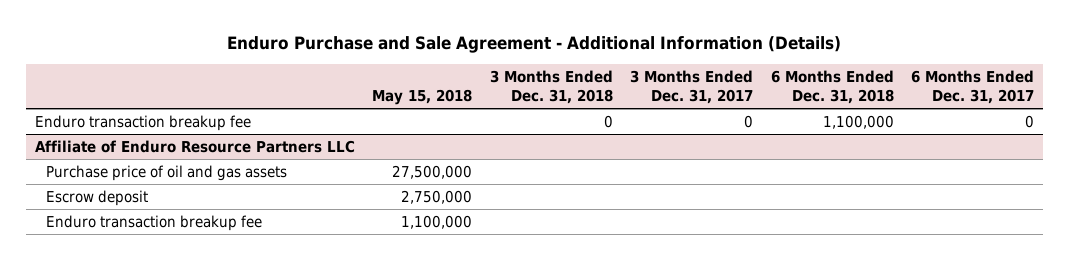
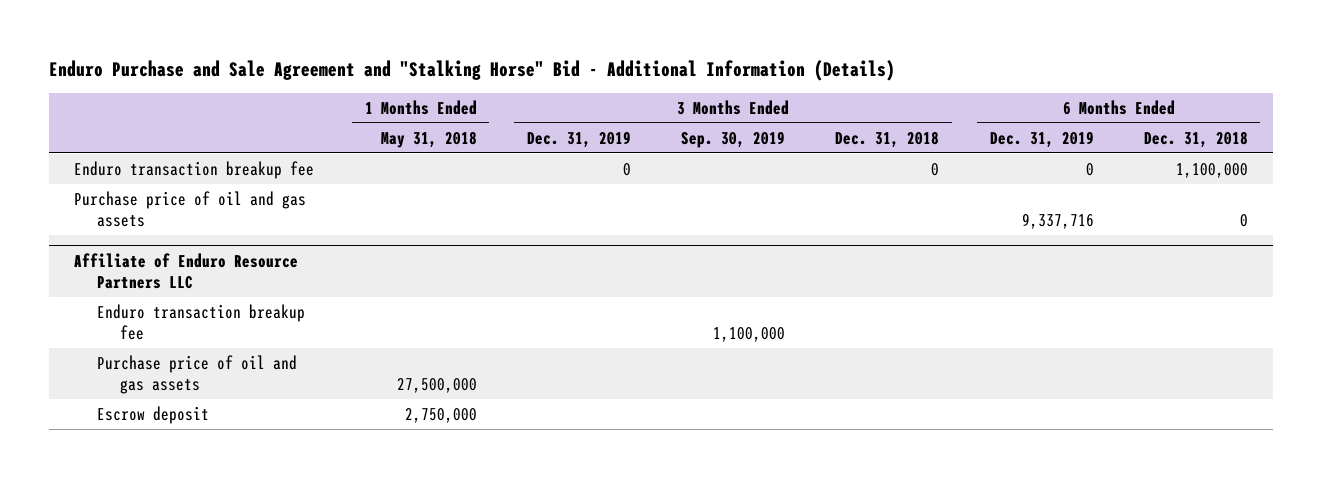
- Enduro Purchase and Sale Agreement - Additional Information (Details)
+ Enduro Purchase and Sale Agreement and "Stalking Horse" Bid - Additional Information (Details)
- | May 15, 2018 | 3 Months Ended Dec. 31, 2018 | 3 Months Ended Dec. 31, 2017 | 6 Months Ended Dec. 31, 2018 | 6 Months Ended Dec. 31, 2017
+ | 1 Months Ended May 31, 2018 | 3 Months Ended Dec. 31, 2019 | 3 Months Ended Sep. 30, 2019 | 3 Months Ended Dec. 31, 2018 | 6 Months Ended Dec. 31, 2019 | 6 Months Ended Dec. 31, 2018
+ Purchase price of oil and gas assets | | | | | 9,337,716 | 0
@ Affiliate of Enduro Resource Partners LLC
moved up: Enduro transaction breakup fee | | | 1,100,000 | | |

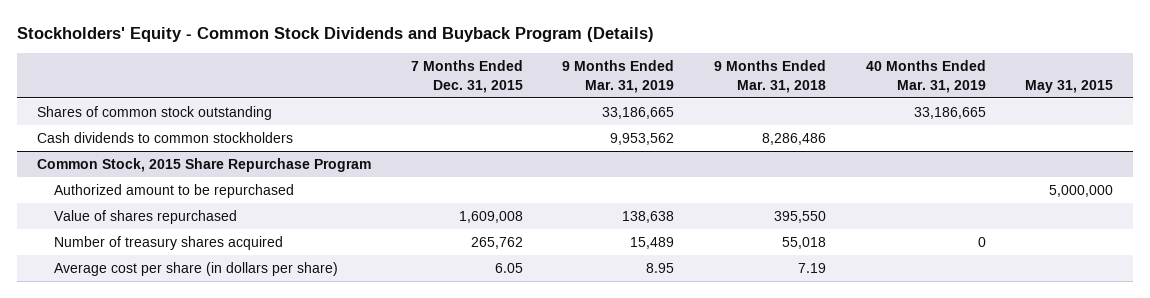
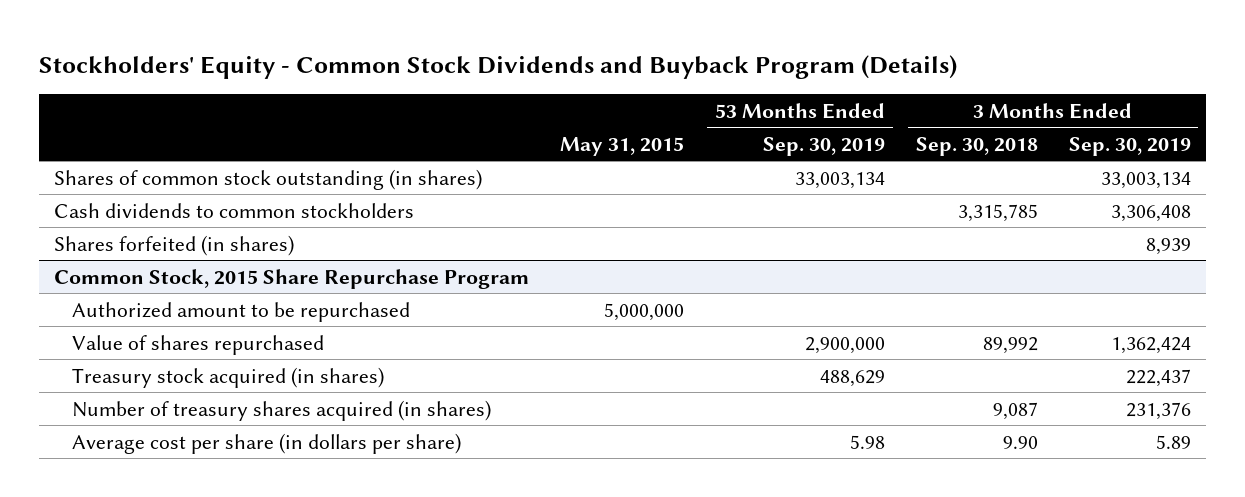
- | 7 Months Ended Dec. 31, 2015 | 9 Months Ended Mar. 31, 2019 | 9 Months Ended Mar. 31, 2018 | 40 Months Ended Mar. 31, 2019 | May 31, 2015
+ | May 31, 2015 | 53 Months Ended Sep. 30, 2019 | 3 Months Ended Sep. 30, 2018 | 3 Months Ended Sep. 30, 2019
- Shares of common stock outstanding | | 33,186,665 | | 33,186,665 |
+ Shares of common stock outstanding (in shares) | | 33,003,134 | | 33,003,134
+ Shares forfeited (in shares) | | | | 8,939
@ Common Stock, 2015 Share Repurchase Program
- Number of treasury shares acquired | 265,762 | 15,489 | 55,018 | 0 |
+ Treasury stock acquired (in shares) | | 488,629 | | 222,437
+ Number of treasury shares acquired (in shares) | | | 9,087 | 231,376

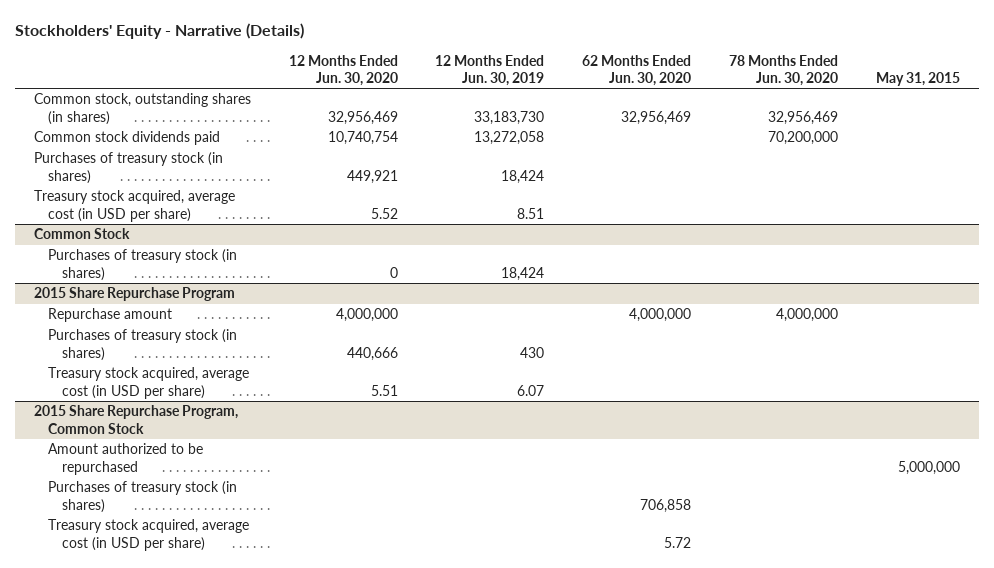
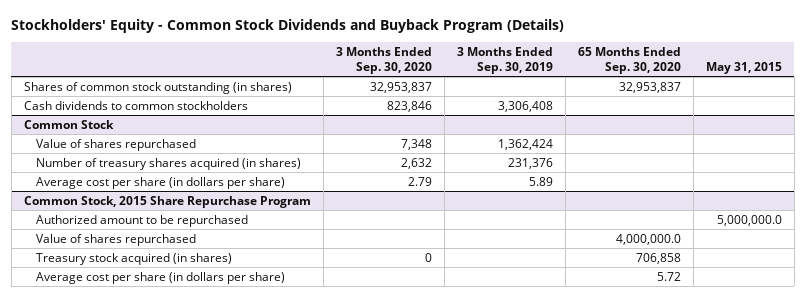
- Stockholders' Equity - Narrative (Details)
+ Stockholders' Equity - Common Stock Dividends and Buyback Program (Details)
- | 12 Months Ended Jun. 30, 2020 | 12 Months Ended Jun. 30, 2019 | 62 Months Ended Jun. 30, 2020 | 78 Months Ended Jun. 30, 2020 | May 31, 2015
+ | 3 Months Ended Sep. 30, 2020 | 3 Months Ended Sep. 30, 2019 | 65 Months Ended Sep. 30, 2020 | May 31, 2015
- Common stock, outstanding shares (in shares) | 32,956,469 | 33,183,730 | 32,956,469 | 32,956,469 |
- Common stock dividends paid | 10,740,754 | 13,272,058 | | 70,200,000 |
- Purchases of treasury stock (in shares) | 449,921 | 18,424 | | |
- Treasury stock acquired, average cost (in USD per share) | 5.52 | 8.51 | | |
+ Shares of common stock outstanding (in shares) | 32,953,837 | | 32,953,837 |
+ Cash dividends to common stockholders | 823,846 | 3,306,408 | |
@ Common Stock
- Purchases of treasury stock (in shares) | 0 | 18,424 | | |
- 2015 Share Repurchase Program
- Repurchase amount | 4,000,000 | | 4,000,000 | 4,000,000 |
- Purchases of treasury stock (in shares) | 440,666 | 430 | | |
- Treasury stock acquired, average cost (in USD per share) | 5.51 | 6.07 | | |
- 2015 Share Repurchase Program, Common Stock
- Amount authorized to be repurchased | | | | | 5,000,000
- Purchases of treasury stock (in shares) | | | 706,858 | |
- Treasury stock acquired, average cost (in USD per share) | | | 5.72 | |
@ Common Stock
+ Value of shares repurchased | 7,348 | 1,362,424 | |
+ Number of treasury shares acquired (in shares) | 2,632 | 231,376 | |
+ Average cost per share (in dollars per share) | 2.79 | 5.89 | |
+ Common Stock, 2015 Share Repurchase Program
+ Authorized amount to be repurchased | | | | 5,000,000.0
+ Value of shares repurchased | | | 4,000,000.0 |
+ Treasury stock acquired (in shares) | 0 | | 706,858 |
+ Average cost per share (in dollars per share) | | | 5.72 |

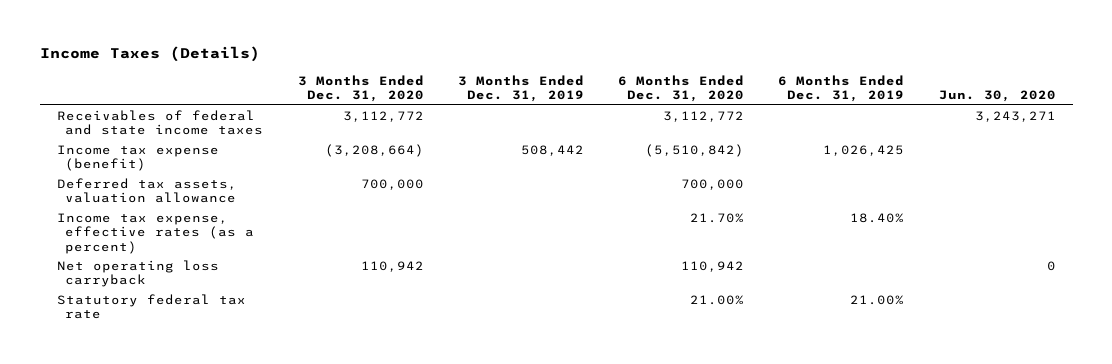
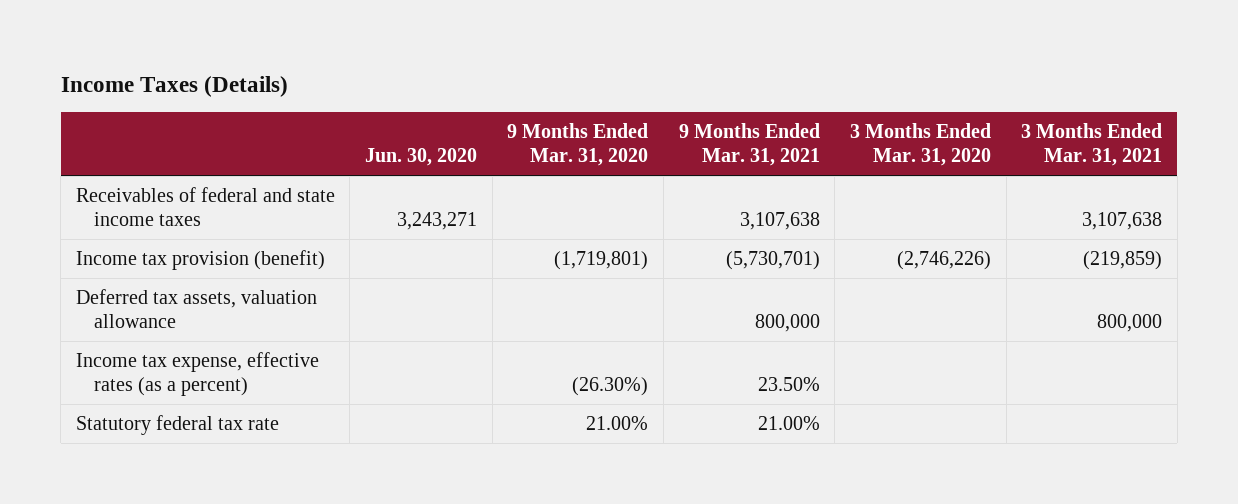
- | 3 Months Ended Dec. 31, 2020 | 3 Months Ended Dec. 31, 2019 | 6 Months Ended Dec. 31, 2020 | 6 Months Ended Dec. 31, 2019 | Jun. 30, 2020
+ | Jun. 30, 2020 | 9 Months Ended Mar. 31, 2020 | 9 Months Ended Mar. 31, 2021 | 3 Months Ended Mar. 31, 2020 | 3 Months Ended Mar. 31, 2021
- Income tax expense (benefit) | (3,208,664) | 508,442 | (5,510,842) | 1,026,425 |
+ Income tax provision (benefit) | | (1,719,801) | (5,730,701) | (2,746,226) | (219,859)
- Net operating loss carryback | 110,942 | | 110,942 | | 0

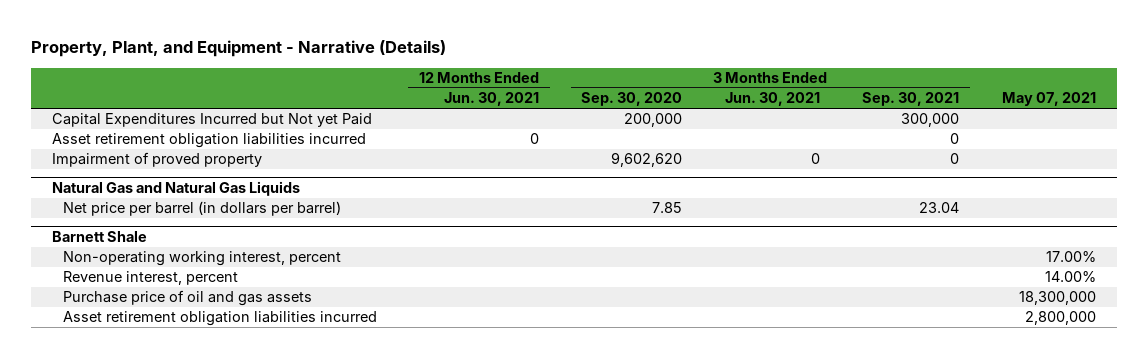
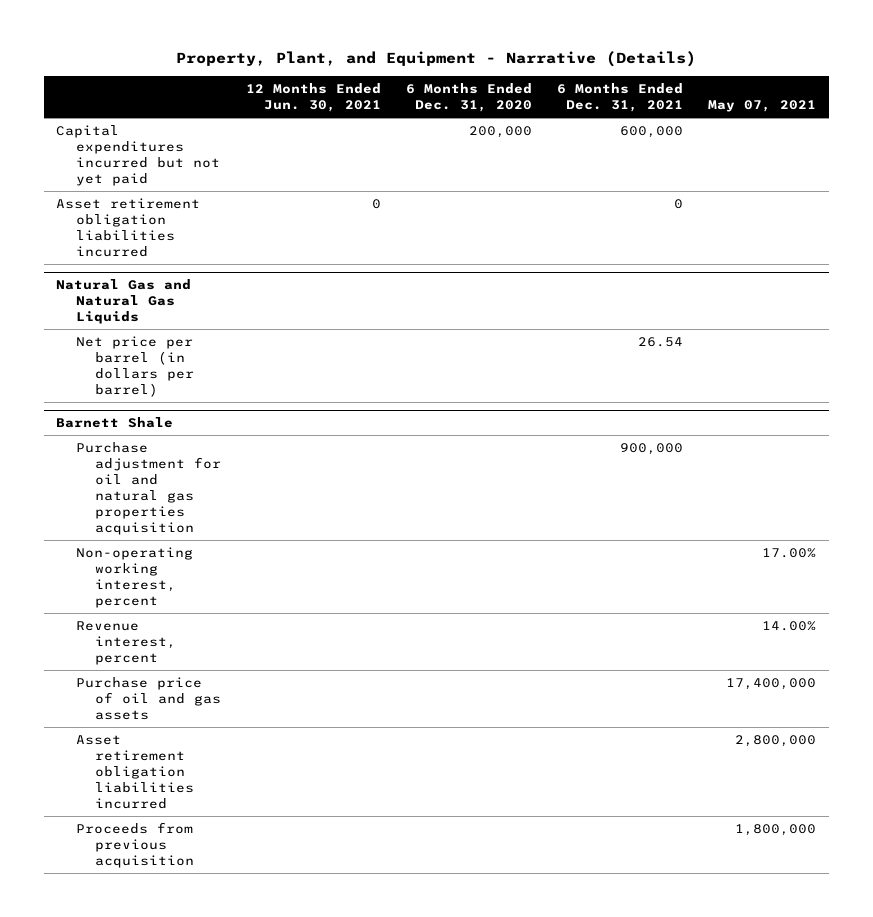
- | 12 Months Ended Jun. 30, 2021 | 3 Months Ended Sep. 30, 2020 | 3 Months Ended Jun. 30, 2021 | 3 Months Ended Sep. 30, 2021 | May 07, 2021
+ | 12 Months Ended Jun. 30, 2021 | 6 Months Ended Dec. 31, 2020 | 6 Months Ended Dec. 31, 2021 | May 07, 2021
- Capital Expenditures Incurred but Not yet Paid | | 200,000 | | 300,000 |
+ Capital expenditures incurred but not yet paid | | 200,000 | 600,000 |
- Impairment of proved property | | 9,602,620 | 0 | 0 |
@ Barnett Shale
+ Purchase adjustment for oil and natural gas properties acquisition | | | 900,000 |
- Purchase price of oil and gas assets | | | | | 18,300,000
+ Purchase price of oil and gas assets | | | | 17,400,000
+ Proceeds from previous acquisition | | | | 1,800,000

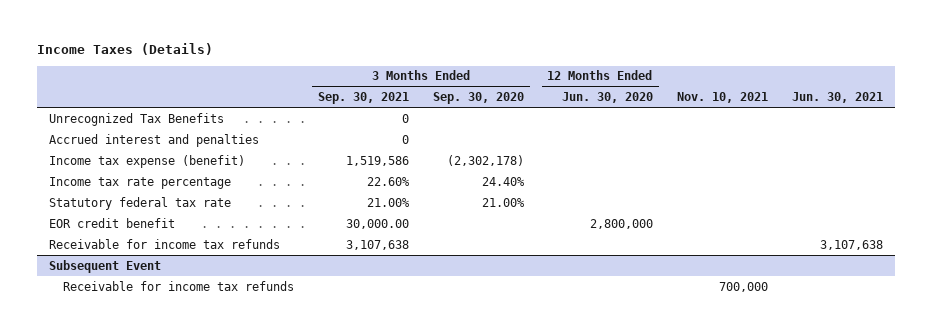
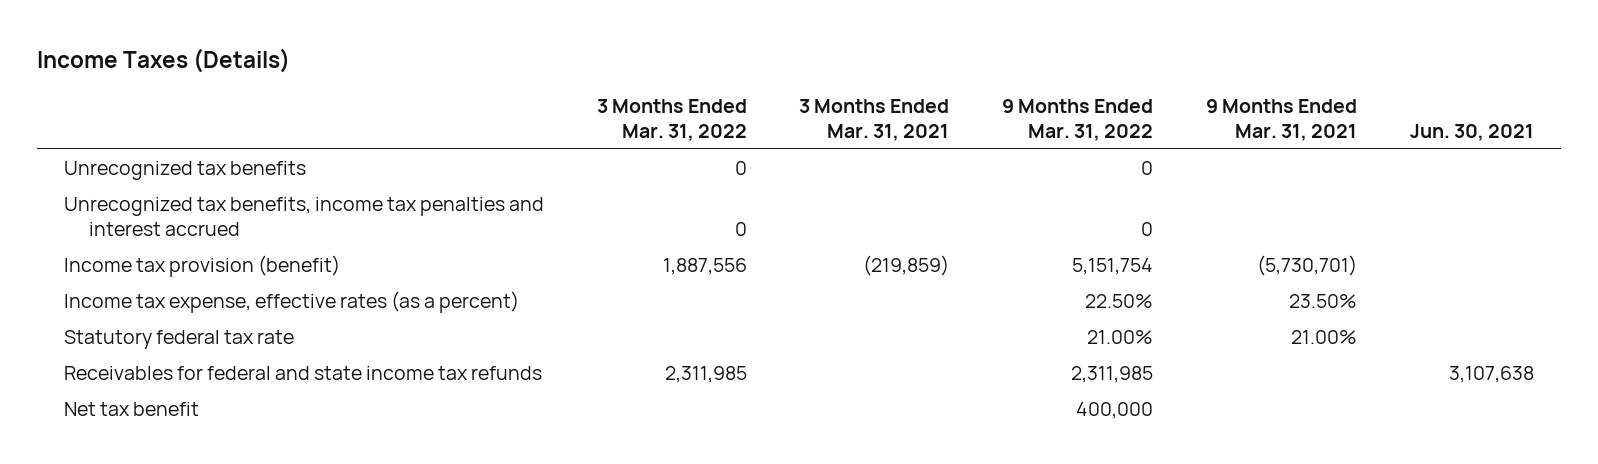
- | 3 Months Ended Sep. 30, 2021 | 3 Months Ended Sep. 30, 2020 | 12 Months Ended Jun. 30, 2020 | Nov. 10, 2021 | Jun. 30, 2021
+ | 3 Months Ended Mar. 31, 2022 | 3 Months Ended Mar. 31, 2021 | 9 Months Ended Mar. 31, 2022 | 9 Months Ended Mar. 31, 2021 | Jun. 30, 2021
- Unrecognized Tax Benefits | 0 | | | |
- Accrued interest and penalties | 0 | | | |
- Income tax expense (benefit) | 1,519,586 | (2,302,178) | | |
- Income tax rate percentage | 22.60% | 24.40% | | |
+ Unrecognized tax benefits | 0 | | 0 | |
+ Unrecognized tax benefits, income tax penalties and interest accrued | 0 | | 0 | |
+ Income tax provision (benefit) | 1,887,556 | (219,859) | 5,151,754 | (5,730,701) |
+ Income tax expense, effective rates (as a percent) | | | 22.50% | 23.50% |
- EOR credit benefit | 30,000.00 | | 2,800,000 | |
- Receivable for income tax refunds | 3,107,638 | | | | 3,107,638
- Subsequent Event
- Receivable for income tax refunds | | | | 700,000 |
+ Receivables for federal and state income tax refunds | 2,311,985 | | 2,311,985 | | 3,107,638
+ Net tax benefit | | | 400,000 | |

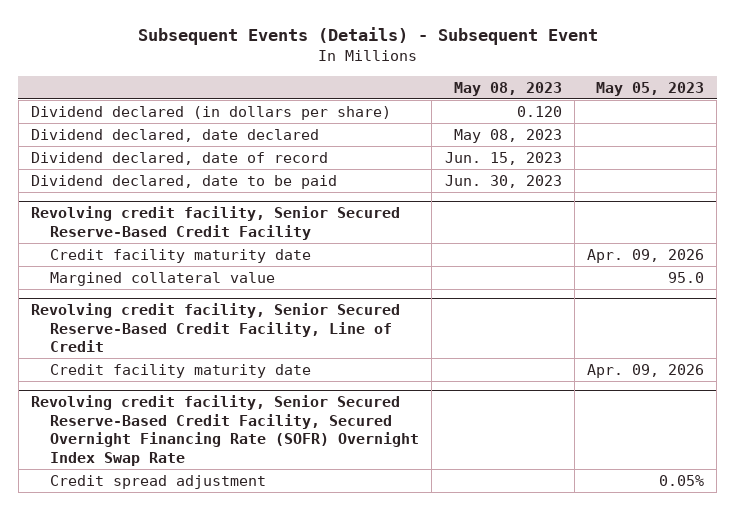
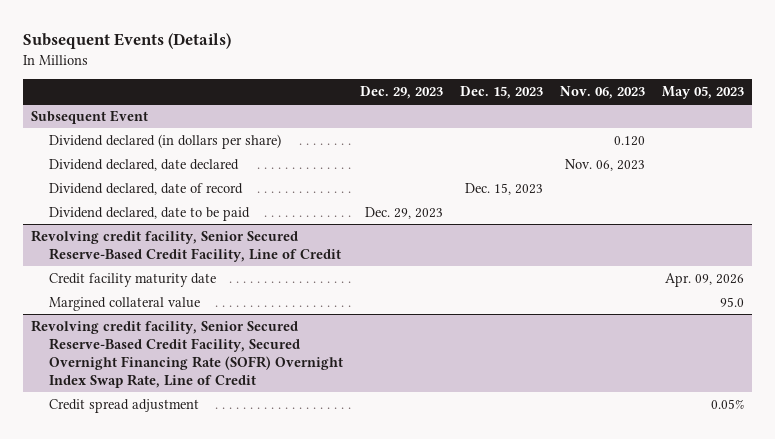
- Subsequent Events (Details) - Subsequent Event
+ Subsequent Events (Details)
- | May 08, 2023 | May 05, 2023
+ | Dec. 29, 2023 | Dec. 15, 2023 | Nov. 06, 2023 | May 05, 2023
- Dividend declared (in dollars per share) | 0.120 |
- Dividend declared, date declared | May 08, 2023 |
- Dividend declared, date of record | Jun. 15, 2023 |
- Dividend declared, date to be paid | Jun. 30, 2023 |
- Revolving credit facility, Senior Secured Reserve-Based Credit Facility
- Credit facility maturity date | | Apr. 09, 2026
- Margined collateral value | | 95.0
+ Subsequent Event
+ Dividend declared (in dollars per share) | | | 0.120 |
+ Dividend declared, date declared | | | Nov. 06, 2023 |
+ Dividend declared, date of record | | Dec. 15, 2023 | |
+ Dividend declared, date to be paid | Dec. 29, 2023 | | |
- Revolving credit facility, Senior Secured Reserve-Based Credit Facility, Secured Overnight Financing Rate (SOFR) Overnight Index Swap Rate
@ Revolving credit facility, Senior Secured Reserve-Based Credit Facility, Line of Credit
+ Margined collateral value | | | | 95.0
+ Revolving credit facility, Senior Secured Reserve-Based Credit Facility, Secured Overnight Financing Rate (SOFR) Overnight Index Swap Rate, Line of Credit

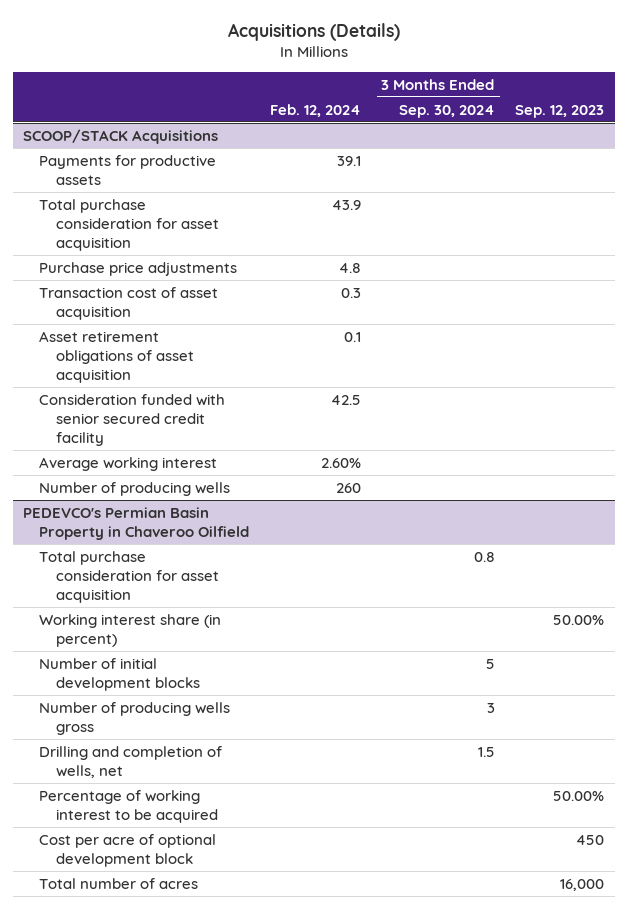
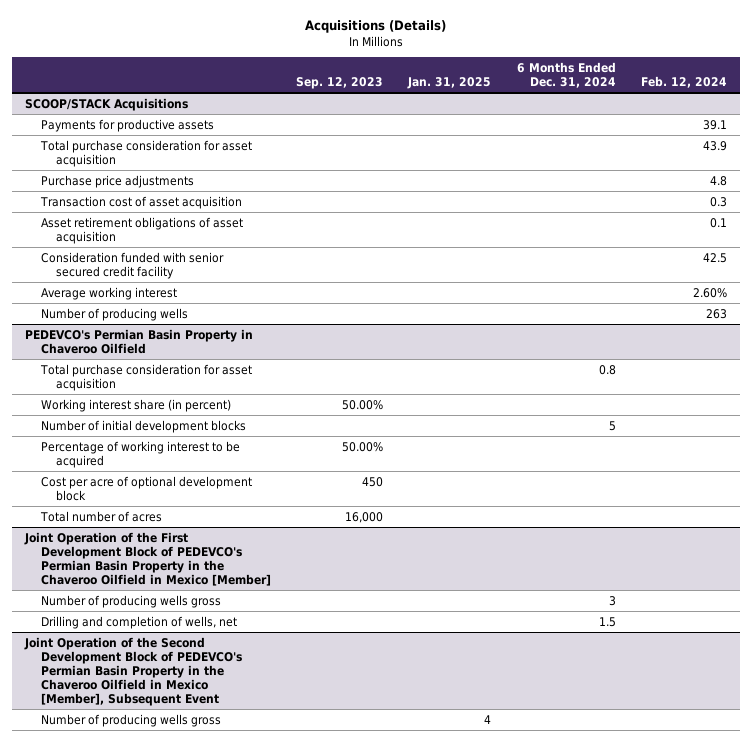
- | Feb. 12, 2024 | 3 Months Ended Sep. 30, 2024 | Sep. 12, 2023
+ | Sep. 12, 2023 | Jan. 31, 2025 | 6 Months Ended Dec. 31, 2024 | Feb. 12, 2024
@ SCOOP/STACK Acquisitions
- Number of producing wells | 260 | |
+ Number of producing wells | | | | 263
@ PEDEVCO's Permian Basin Property in Chaveroo Oilfield
- Number of producing wells gross | | 3 |
- Drilling and completion of wells, net | | 1.5 |
+ Joint Operation of the First Development Block of PEDEVCO's Permian Basin Property in the Chaveroo Oilfield in Mexico [Member]
+ Number of producing wells gross | | | 3 |
+ Drilling and completion of wells, net | | | 1.5 |
+ Joint Operation of the Second Development Block of PEDEVCO's Permian Basin Property in the Chaveroo Oilfield in Mexico [Member], Subsequent Event
+ Number of producing wells gross | | 4 | |

